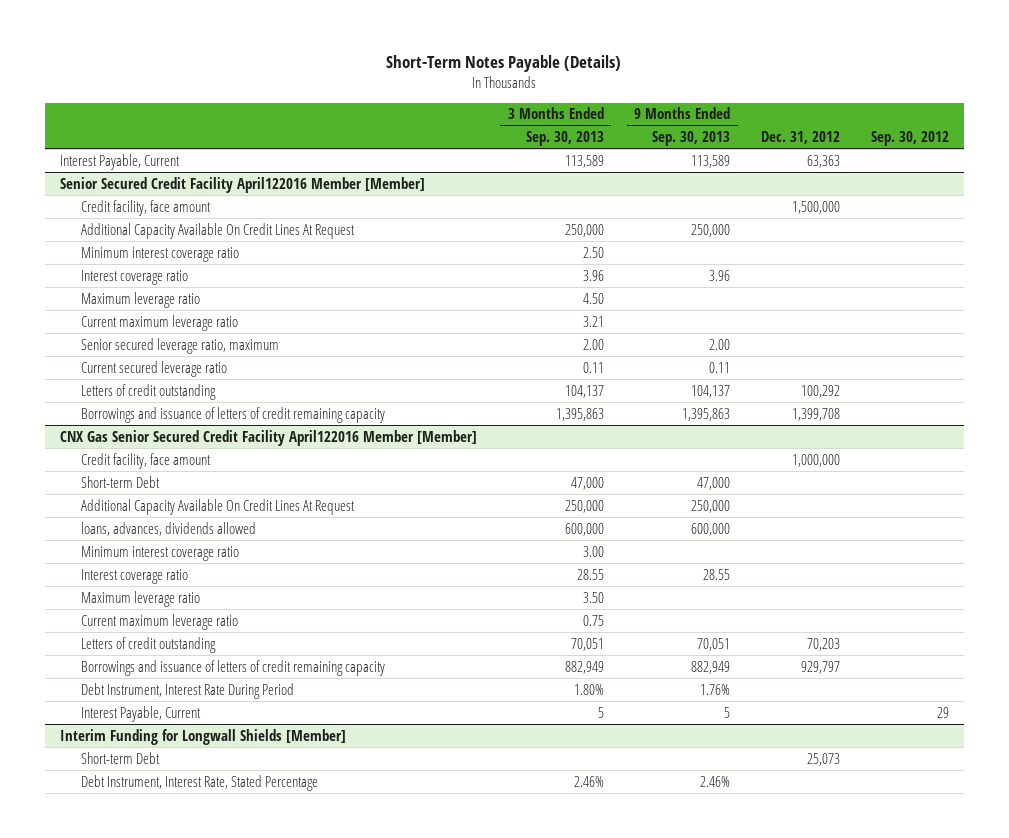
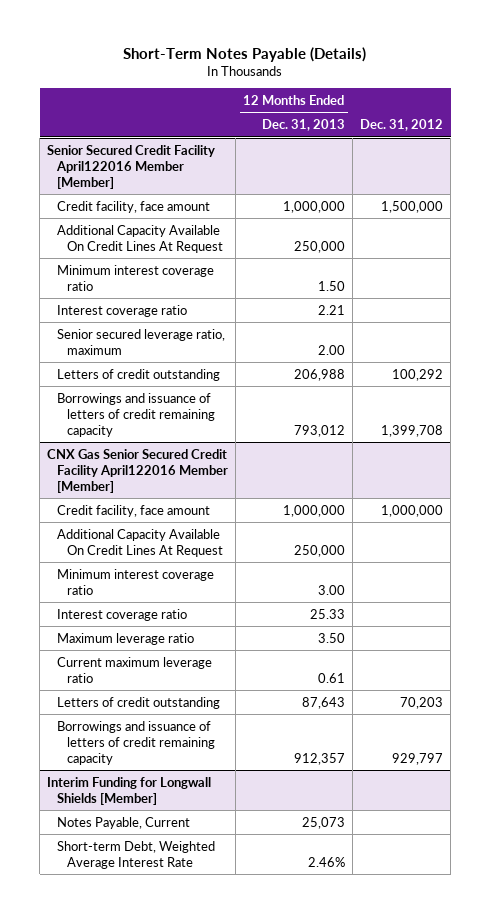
- | 3 Months Ended Sep. 30, 2013 | 9 Months Ended Sep. 30, 2013 | Dec. 31, 2012 | Sep. 30, 2012
+ | 12 Months Ended Dec. 31, 2013 | Dec. 31, 2012
- Interest Payable, Current | 113,589 | 113,589 | 63,363 |
@ Senior Secured Credit Facility April122016 Member [Member]
- Maximum leverage ratio | 4.50 | | |
- Current maximum leverage ratio | 3.21 | | |
- Current secured leverage ratio | 0.11 | 0.11 | |
@ CNX Gas Senior Secured Credit Facility April122016 Member [Member]
- Short-term Debt | 47,000 | 47,000 | |
- loans, advances, dividends allowed | 600,000 | 600,000 | |
- Debt Instrument, Interest Rate During Period | 1.80% | 1.76% | |
- Interest Payable, Current | 5 | 5 | | 29
@ Interim Funding for Longwall Shields [Member]
- Short-term Debt | | | 25,073 |
- Debt Instrument, Interest Rate, Stated Percentage | 2.46% | 2.46% | |
+ Notes Payable, Current | 25,073 |
+ Short-term Debt, Weighted Average Interest Rate | 2.46% |

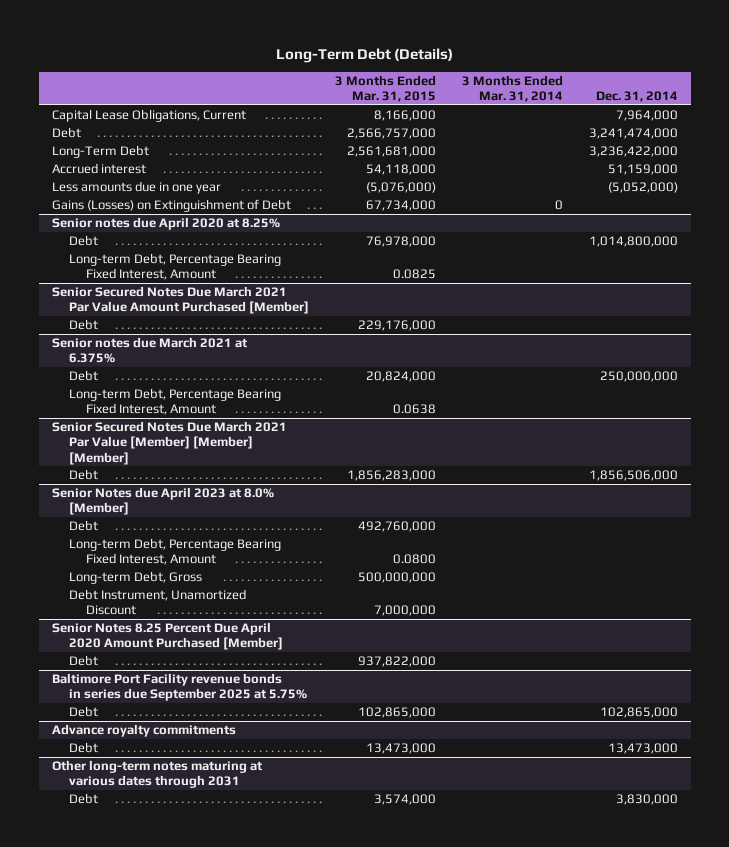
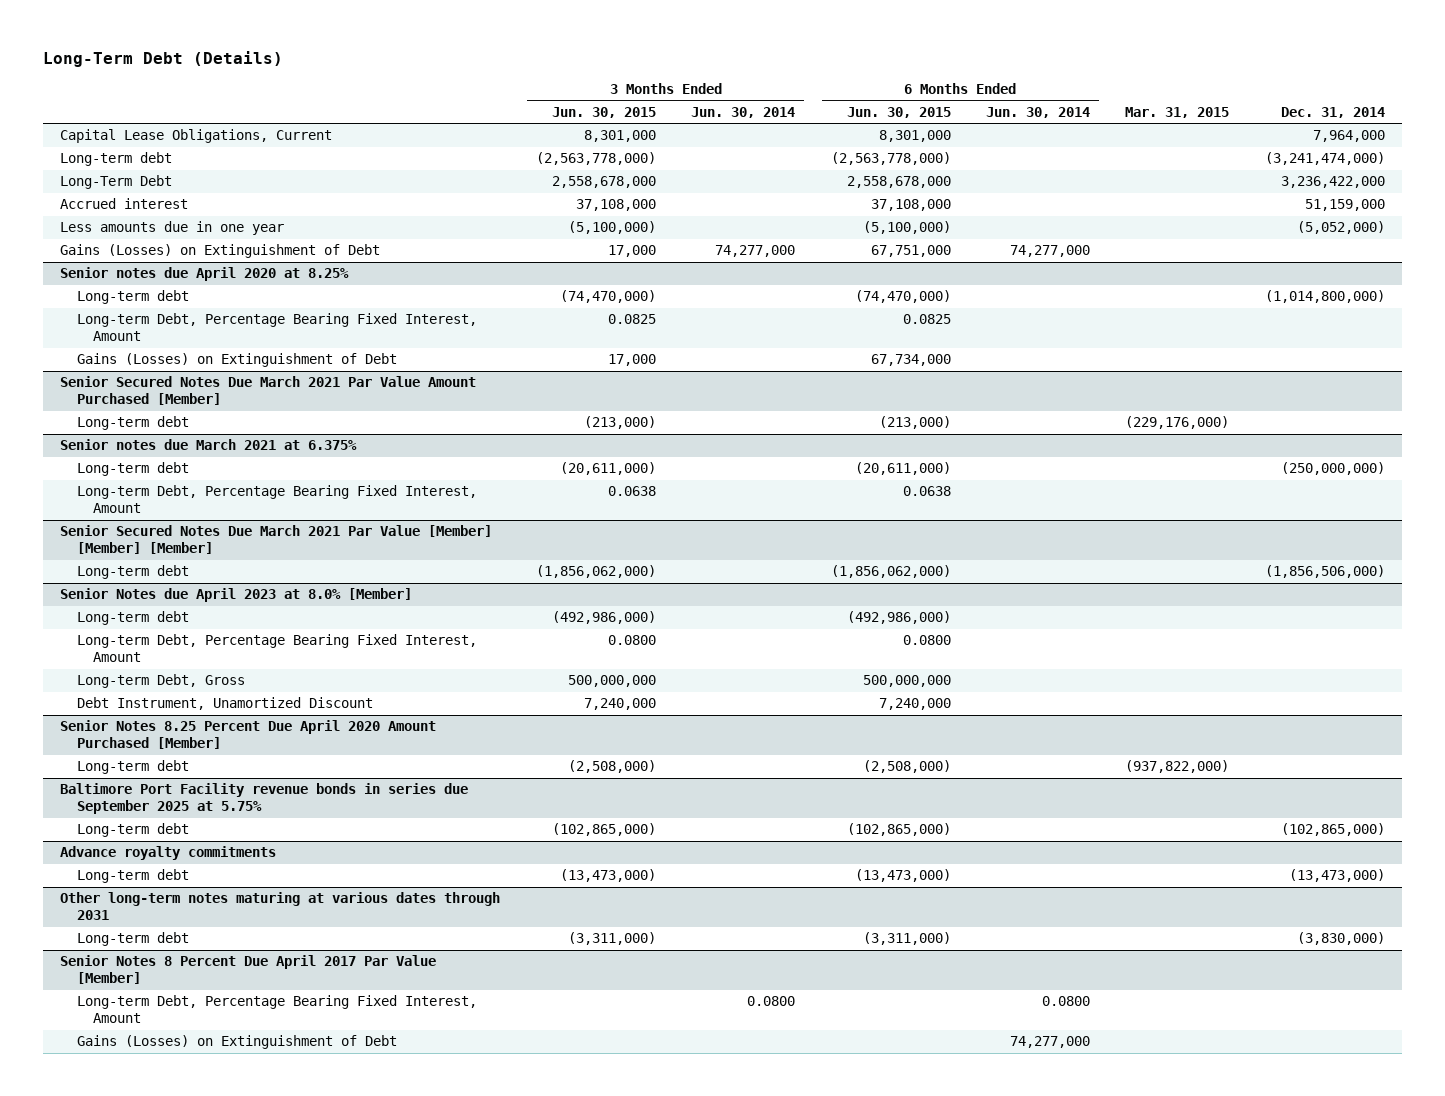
- | 3 Months Ended Mar. 31, 2015 | 3 Months Ended Mar. 31, 2014 | Dec. 31, 2014
+ | 3 Months Ended Jun. 30, 2015 | 3 Months Ended Jun. 30, 2014 | 6 Months Ended Jun. 30, 2015 | 6 Months Ended Jun. 30, 2014 | Mar. 31, 2015 | Dec. 31, 2014
- Debt | 2,566,757,000 | | 3,241,474,000
+ Long-term debt | (2,563,778,000) | | (2,563,778,000) | | | (3,241,474,000)
@ Senior notes due April 2020 at 8.25%
- Debt | 76,978,000 | | 1,014,800,000
+ Long-term debt | (74,470,000) | | (74,470,000) | | | (1,014,800,000)
+ Gains (Losses) on Extinguishment of Debt | 17,000 | | 67,734,000 | | |
@ Senior Secured Notes Due March 2021 Par Value Amount Purchased [Member]
- Debt | 229,176,000 | |
+ Long-term debt | (213,000) | | (213,000) | | (229,176,000) |
@ Senior notes due March 2021 at 6.375%
- Debt | 20,824,000 | | 250,000,000
+ Long-term debt | (20,611,000) | | (20,611,000) | | | (250,000,000)
@ Senior Secured Notes Due March 2021 Par Value [Member] [Member] [Member]
- Debt | 1,856,283,000 | | 1,856,506,000
+ Long-term debt | (1,856,062,000) | | (1,856,062,000) | | | (1,856,506,000)
@ Senior Notes due April 2023 at 8.0% [Member]
- Debt | 492,760,000 | |
+ Long-term debt | (492,986,000) | | (492,986,000) | | |
@ Senior Notes 8.25 Percent Due April 2020 Amount Purchased [Member]
- Debt | 937,822,000 | |
+ Long-term debt | (2,508,000) | | (2,508,000) | | (937,822,000) |
@ Baltimore Port Facility revenue bonds in series due September 2025 at 5.75%
- Debt | 102,865,000 | | 102,865,000
+ Long-term debt | (102,865,000) | | (102,865,000) | | | (102,865,000)
@ Advance royalty commitments
- Debt | 13,473,000 | | 13,473,000
+ Long-term debt | (13,473,000) | | (13,473,000) | | | (13,473,000)
@ Other long-term notes maturing at various dates through 2031
- Debt | 3,574,000 | | 3,830,000
+ Long-term debt | (3,311,000) | | (3,311,000) | | | (3,830,000)
+ Senior Notes 8 Percent Due April 2017 Par Value [Member]
+ Long-term Debt, Percentage Bearing Fixed Interest, Amount | | 0.0800 | | 0.0800 | |
+ Gains (Losses) on Extinguishment of Debt | | | | 74,277,000 | |

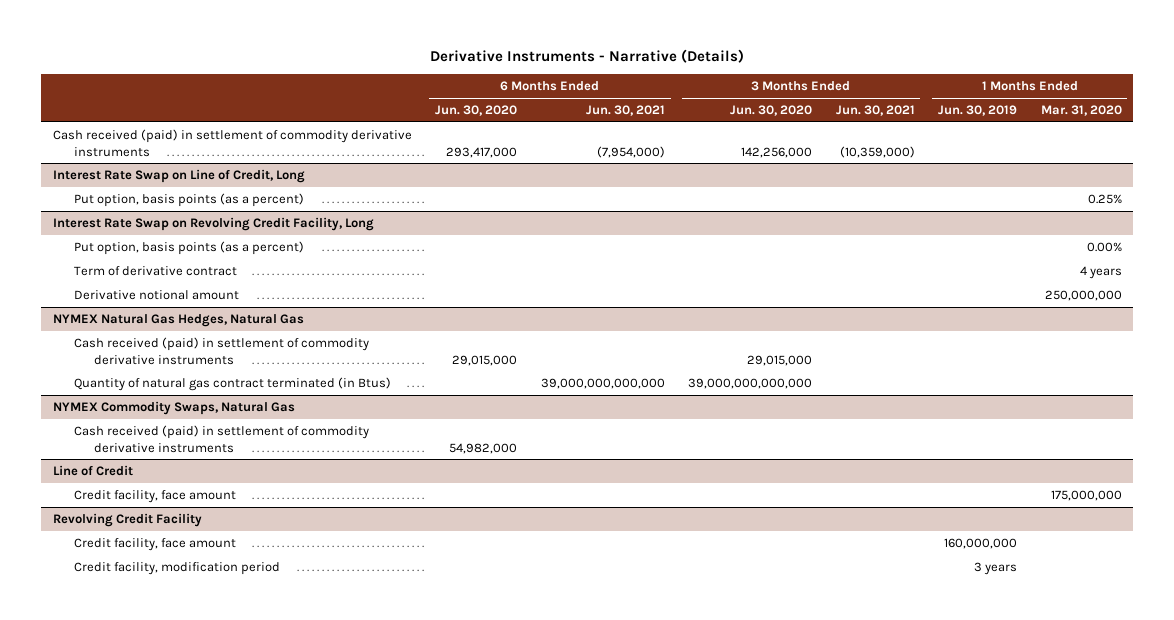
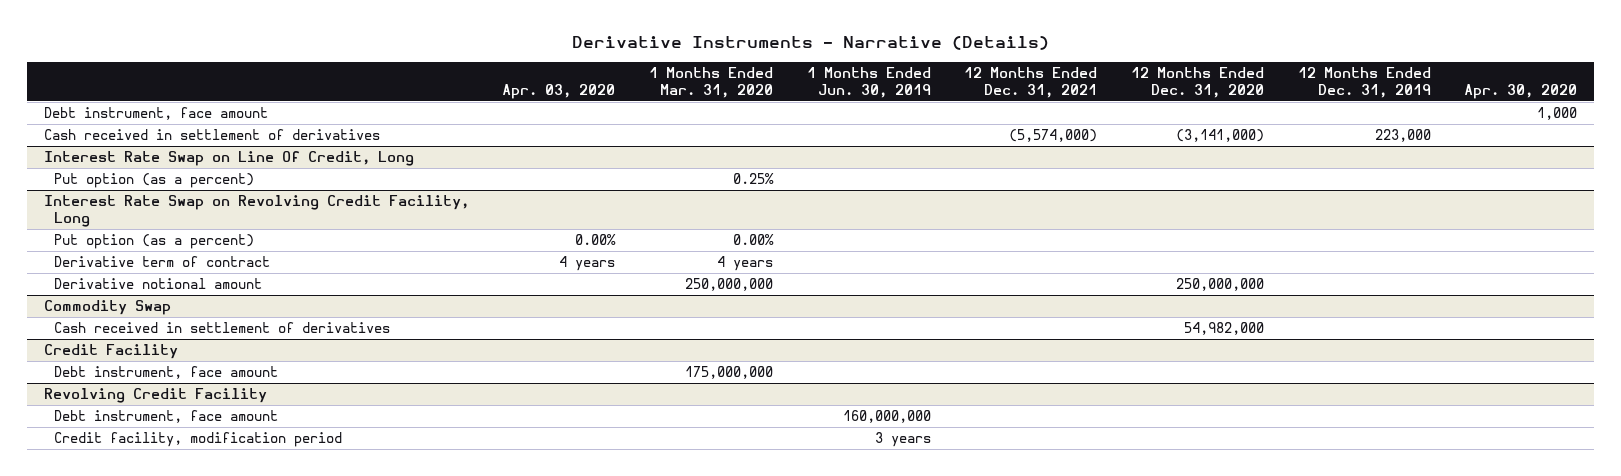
- | 6 Months Ended Jun. 30, 2020 | 6 Months Ended Jun. 30, 2021 | 3 Months Ended Jun. 30, 2020 | 3 Months Ended Jun. 30, 2021 | 1 Months Ended Jun. 30, 2019 | 1 Months Ended Mar. 31, 2020
+ | Apr. 03, 2020 | 1 Months Ended Mar. 31, 2020 | 1 Months Ended Jun. 30, 2019 | 12 Months Ended Dec. 31, 2021 | 12 Months Ended Dec. 31, 2020 | 12 Months Ended Dec. 31, 2019 | Apr. 30, 2020
- Cash received (paid) in settlement of commodity derivative instruments | 293,417,000 | (7,954,000) | 142,256,000 | (10,359,000) | |
- Interest Rate Swap on Line of Credit, Long
- Put option, basis points (as a percent) | | | | | | 0.25%
+ Debt instrument, face amount | | | | | | | 1,000
+ Cash received in settlement of derivatives | | | | (5,574,000) | (3,141,000) | 223,000 |
+ Interest Rate Swap on Line Of Credit, Long
+ Put option (as a percent) | | 0.25% | | | | |
@ Interest Rate Swap on Revolving Credit Facility, Long
- Put option, basis points (as a percent) | | | | | | 0.00%
- Term of derivative contract | | | | | | 4 years
+ Put option (as a percent) | 0.00% | 0.00% | | | | |
+ Derivative term of contract | 4 years | 4 years | | | | |
- NYMEX Natural Gas Hedges, Natural Gas
- Cash received (paid) in settlement of commodity derivative instruments | 29,015,000 | | 29,015,000 | | |
- Quantity of natural gas contract terminated (in Btus) | | 39,000,000,000,000 | 39,000,000,000,000 | | |
- NYMEX Commodity Swaps, Natural Gas
- Cash received (paid) in settlement of commodity derivative instruments | 54,982,000 | | | | |
- Line of Credit
- Credit facility, face amount | | | | | | 175,000,000
+ Commodity Swap
+ Cash received in settlement of derivatives | | | | | 54,982,000 | |
+ Credit Facility
+ Debt instrument, face amount | | 175,000,000 | | | | |
@ Revolving Credit Facility
- Credit facility, face amount | | | | | 160,000,000 |
+ Debt instrument, face amount | | | 160,000,000 | | | |

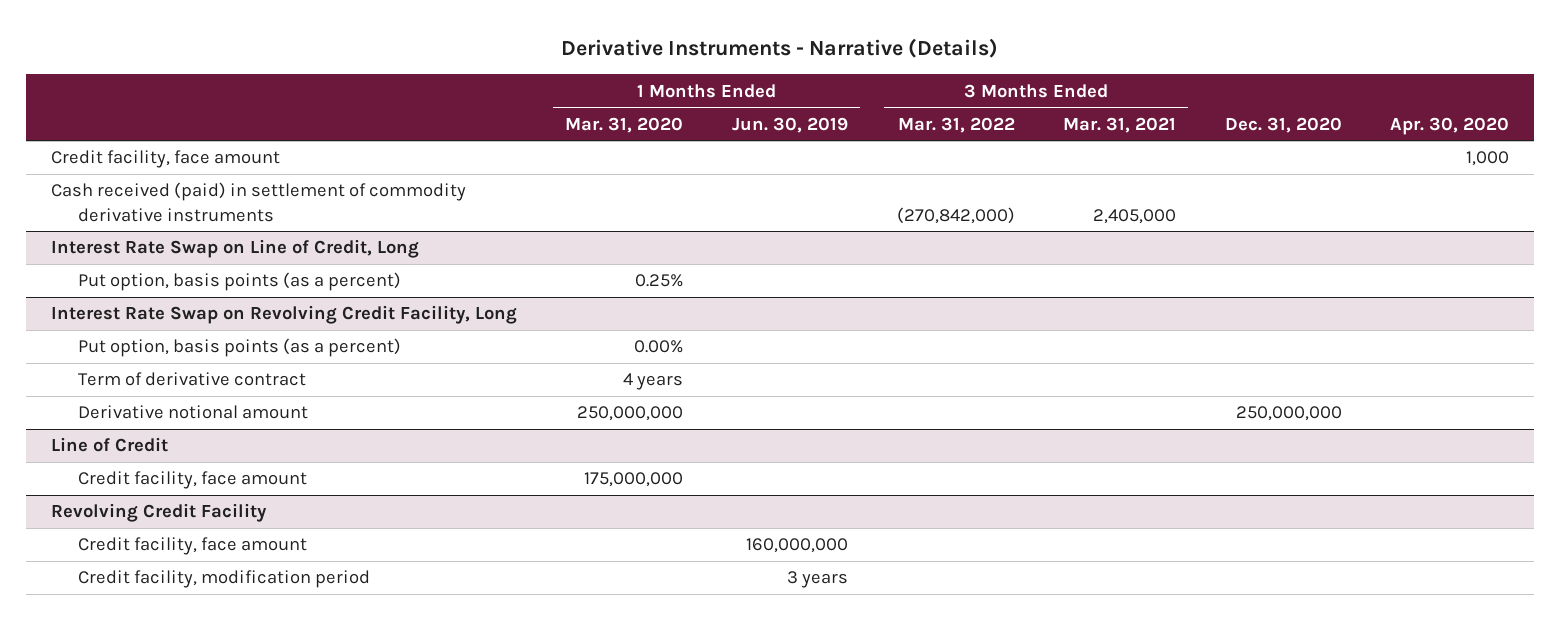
- | Apr. 03, 2020 | 1 Months Ended Mar. 31, 2020 | 1 Months Ended Jun. 30, 2019 | 12 Months Ended Dec. 31, 2021 | 12 Months Ended Dec. 31, 2020 | 12 Months Ended Dec. 31, 2019 | Apr. 30, 2020
+ | 1 Months Ended Mar. 31, 2020 | 1 Months Ended Jun. 30, 2019 | 3 Months Ended Mar. 31, 2022 | 3 Months Ended Mar. 31, 2021 | Dec. 31, 2020 | Apr. 30, 2020
- Debt instrument, face amount | | | | | | | 1,000
- Cash received in settlement of derivatives | | | | (5,574,000) | (3,141,000) | 223,000 |
- Interest Rate Swap on Line Of Credit, Long
- Put option (as a percent) | | 0.25% | | | | |
+ Credit facility, face amount | | | | | | 1,000
+ Cash received (paid) in settlement of commodity derivative instruments | | | (270,842,000) | 2,405,000 | |
+ Interest Rate Swap on Line of Credit, Long
+ Put option, basis points (as a percent) | 0.25% | | | | |
@ Interest Rate Swap on Revolving Credit Facility, Long
- Put option (as a percent) | 0.00% | 0.00% | | | | |
- Derivative term of contract | 4 years | 4 years | | | | |
+ Put option, basis points (as a percent) | 0.00% | | | | |
+ Term of derivative contract | 4 years | | | | |
- Commodity Swap
- Cash received in settlement of derivatives | | | | | 54,982,000 | |
- Credit Facility
- Debt instrument, face amount | | 175,000,000 | | | | |
+ Line of Credit
+ Credit facility, face amount | 175,000,000 | | | | |
@ Revolving Credit Facility
- Debt instrument, face amount | | | 160,000,000 | | | |
+ Credit facility, face amount | | 160,000,000 | | | |

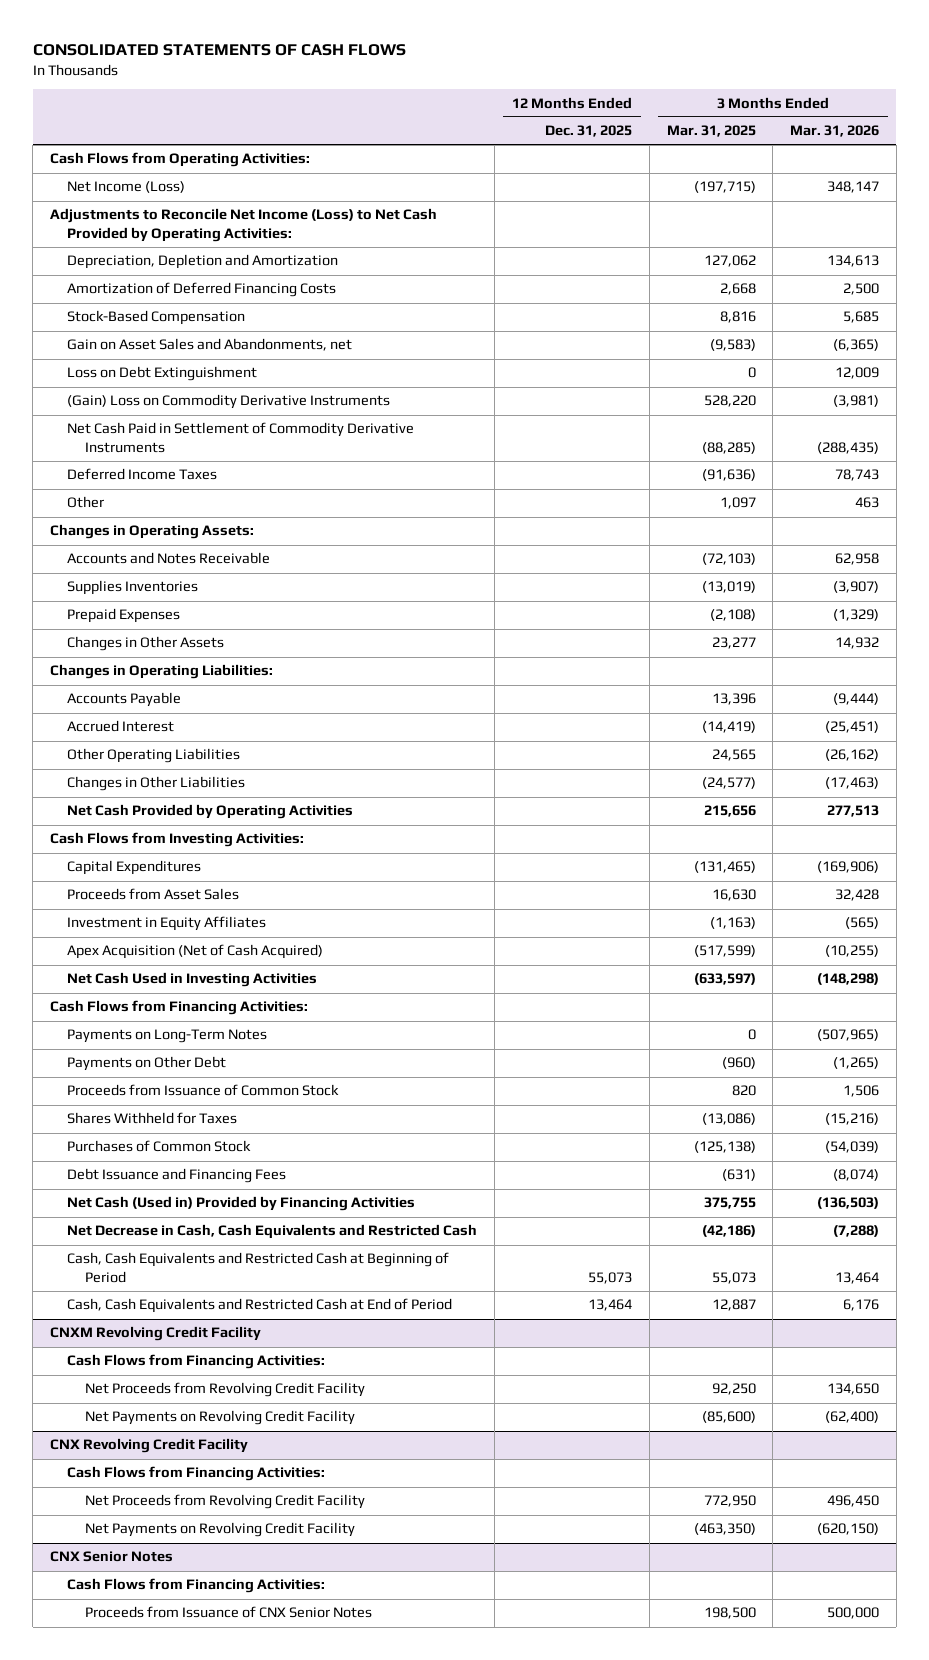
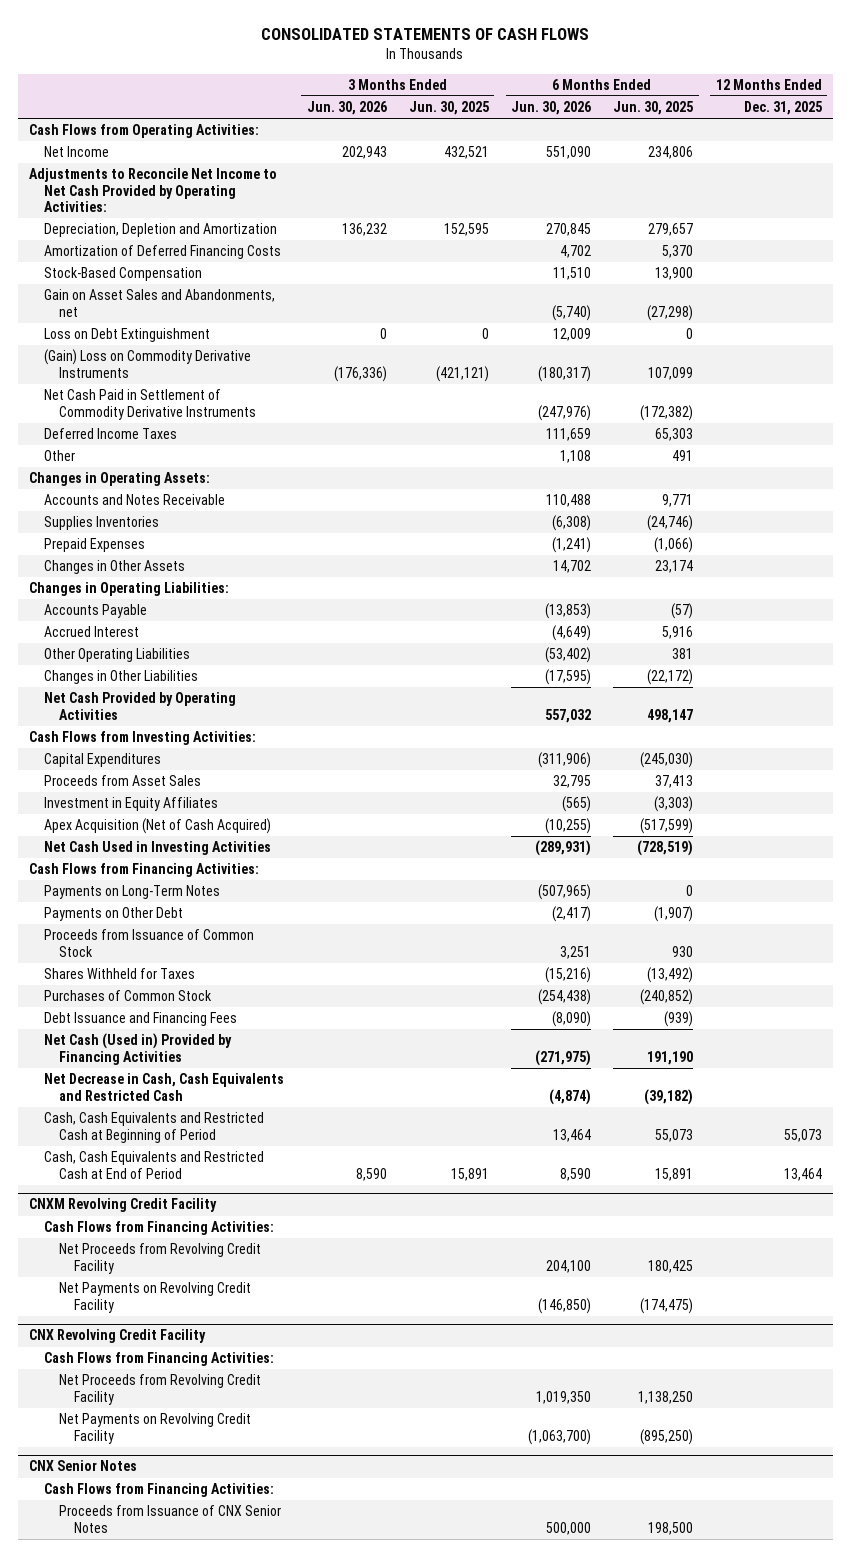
- | 12 Months Ended Dec. 31, 2025 | 3 Months Ended Mar. 31, 2025 | 3 Months Ended Mar. 31, 2026
+ | 3 Months Ended Jun. 30, 2026 | 3 Months Ended Jun. 30, 2025 | 6 Months Ended Jun. 30, 2026 | 6 Months Ended Jun. 30, 2025 | 12 Months Ended Dec. 31, 2025
- Net Income (Loss) | | (197,715) | 348,147
- Adjustments to Reconcile Net Income (Loss) to Net Cash Provided by Operating Activities:
+ Net Income | 202,943 | 432,521 | 551,090 | 234,806 |
+ Adjustments to Reconcile Net Income to Net Cash Provided by Operating Activities:

